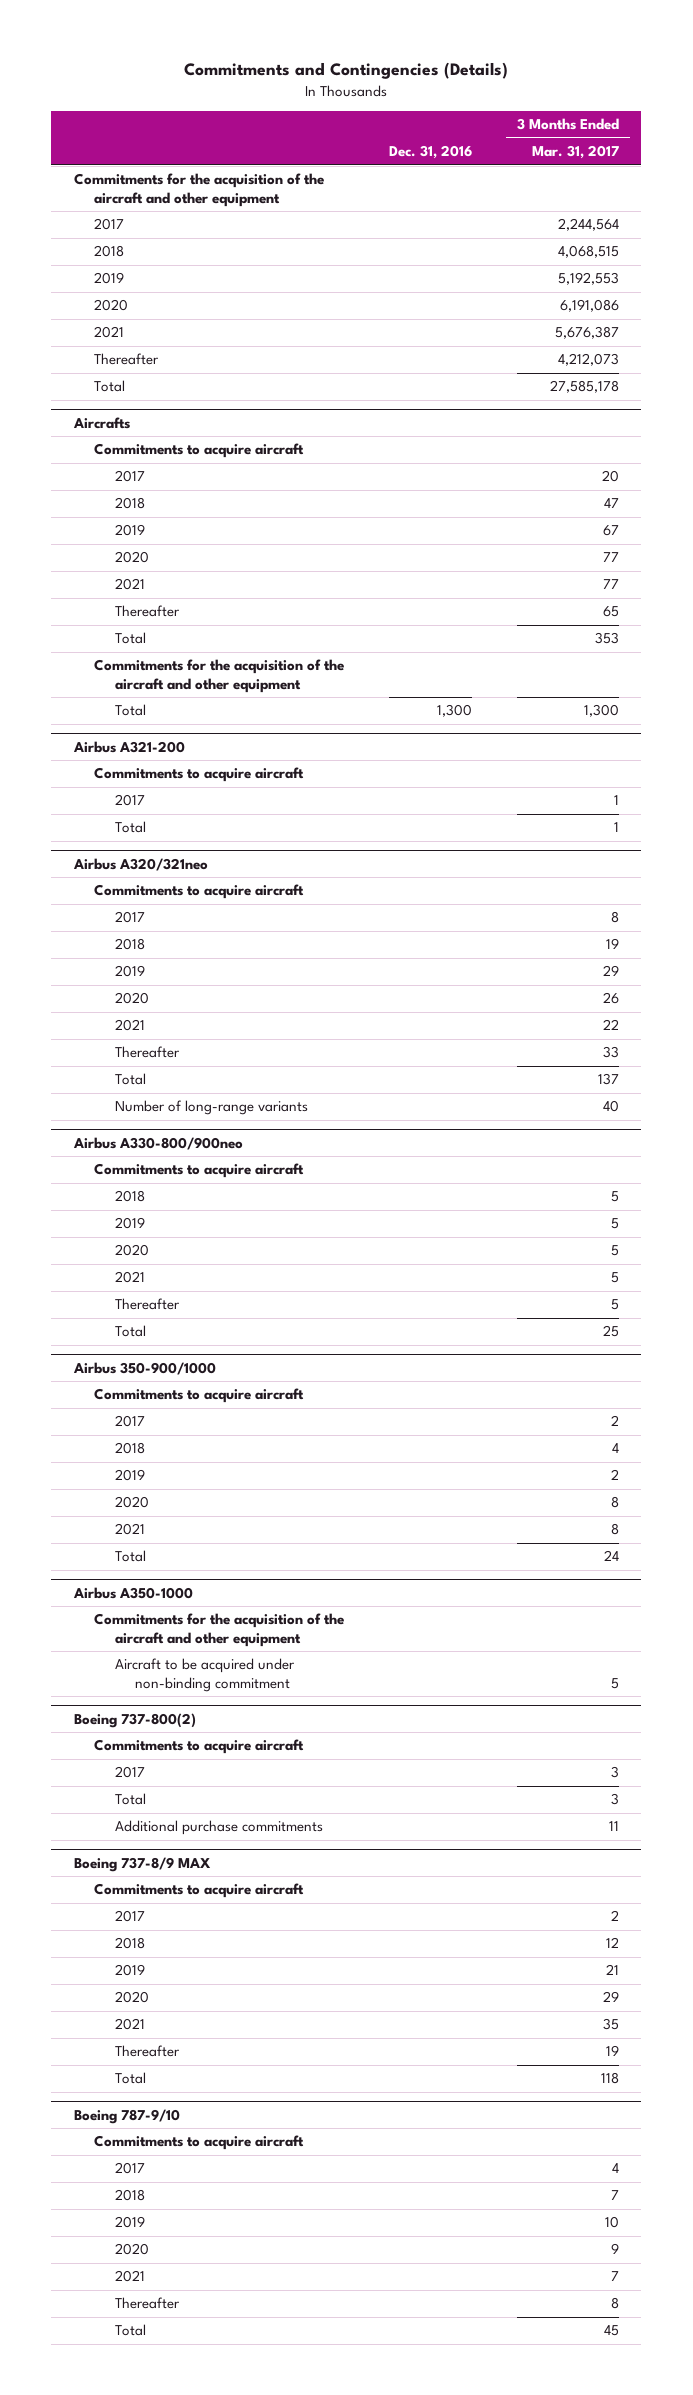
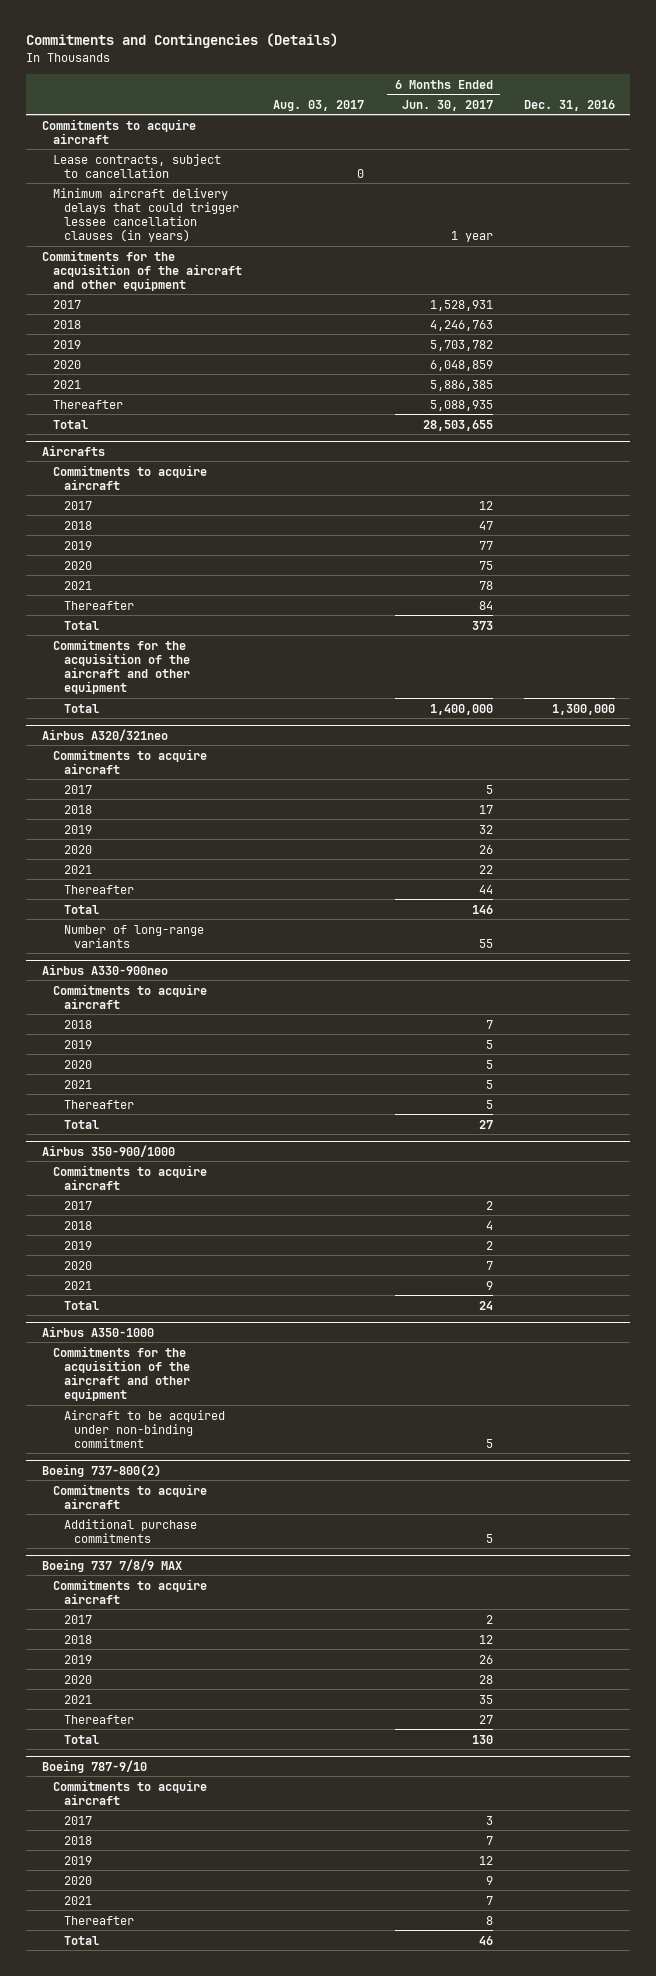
- | Dec. 31, 2016 | 3 Months Ended Mar. 31, 2017
+ | Aug. 03, 2017 | 6 Months Ended Jun. 30, 2017 | Dec. 31, 2016
+ Commitments to acquire aircraft
+ Lease contracts, subject to cancellation | 0 | |
+ Minimum aircraft delivery delays that could trigger lessee cancellation clauses (in years) | | 1 year |
@ Aircrafts
- Total | 1,300 | 1,300
- Airbus A321-200
- Commitments to acquire aircraft
- 2017 | | 1
- Total | | 1
@ Aircrafts
+ Total | | 1,400,000 | 1,300,000
- Airbus A330-800/900neo
- Commitments to acquire aircraft
- 2018 | | 5
- 2019 | | 5
- 2020 | | 5
- 2021 | | 5
- Thereafter | | 5
- Total | | 25
+ Airbus A330-900neo
+ Commitments to acquire aircraft
+ 2018 | | 7 |
+ 2019 | | 5 |
+ 2020 | | 5 |
+ 2021 | | 5 |
+ Thereafter | | 5 |
+ Total | | 27 |
@ Boeing 737-800(2)
- 2017 | | 3
- Total | | 3
- Boeing 737-8/9 MAX
- Commitments to acquire aircraft
- 2017 | | 2
- 2018 | | 12
- 2019 | | 21
- 2020 | | 29
- 2021 | | 35
- Thereafter | | 19
- Total | | 118
+ Boeing 737 7/8/9 MAX
+ Commitments to acquire aircraft
+ 2017 | | 2 |
+ 2018 | | 12 |
+ 2019 | | 26 |
+ 2020 | | 28 |
+ 2021 | | 35 |
+ Thereafter | | 27 |
+ Total | | 130 |

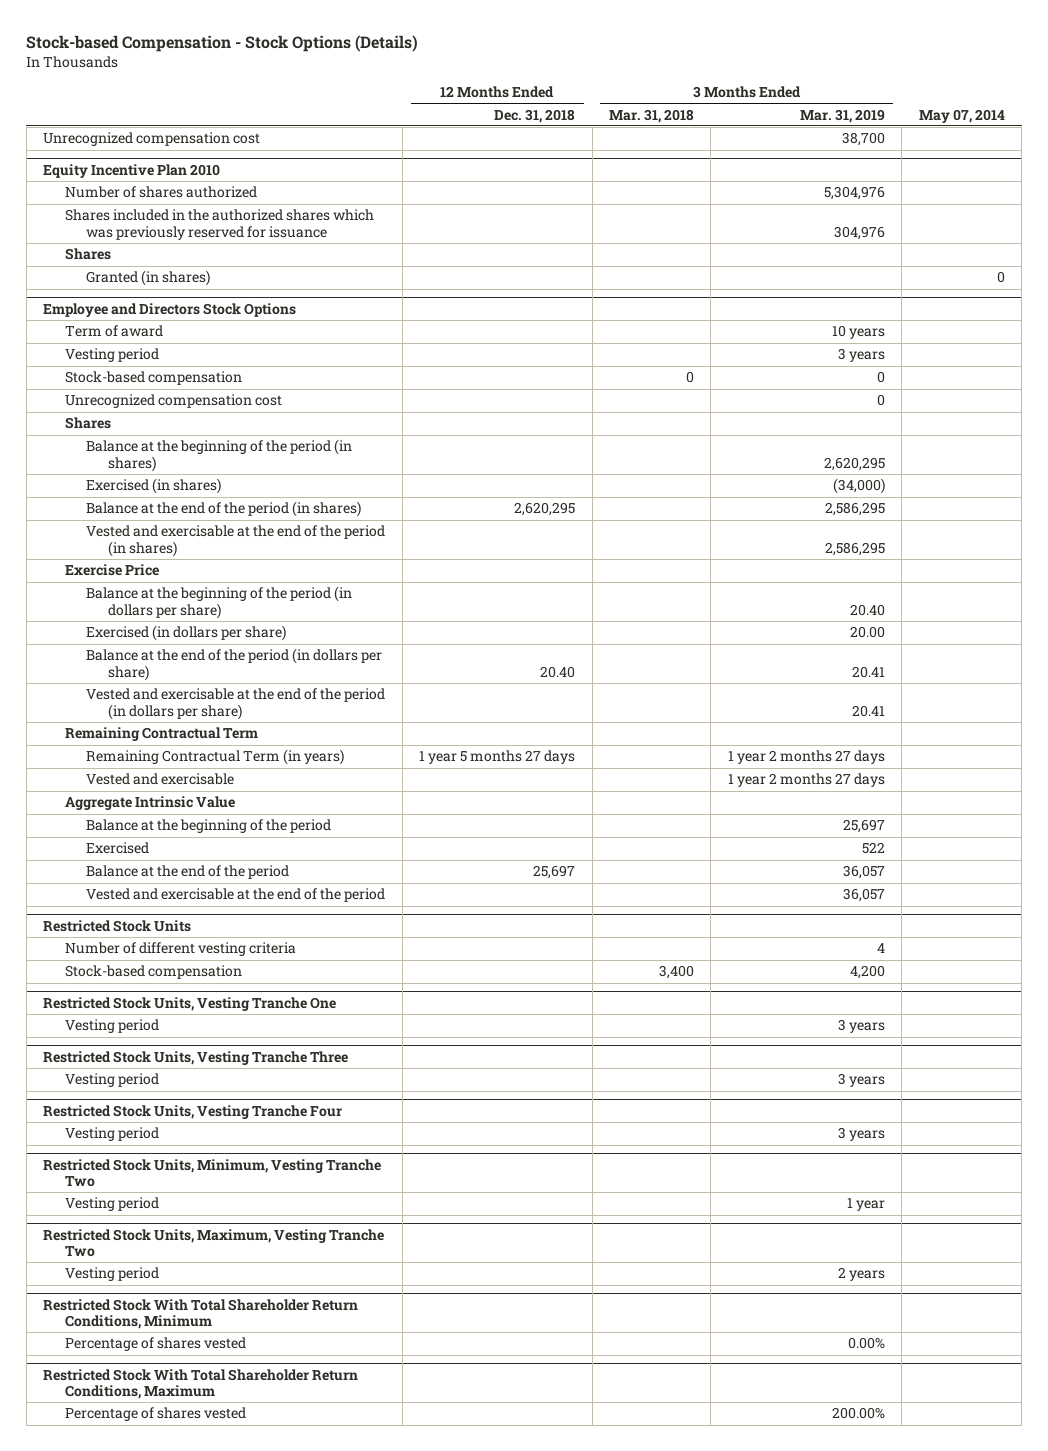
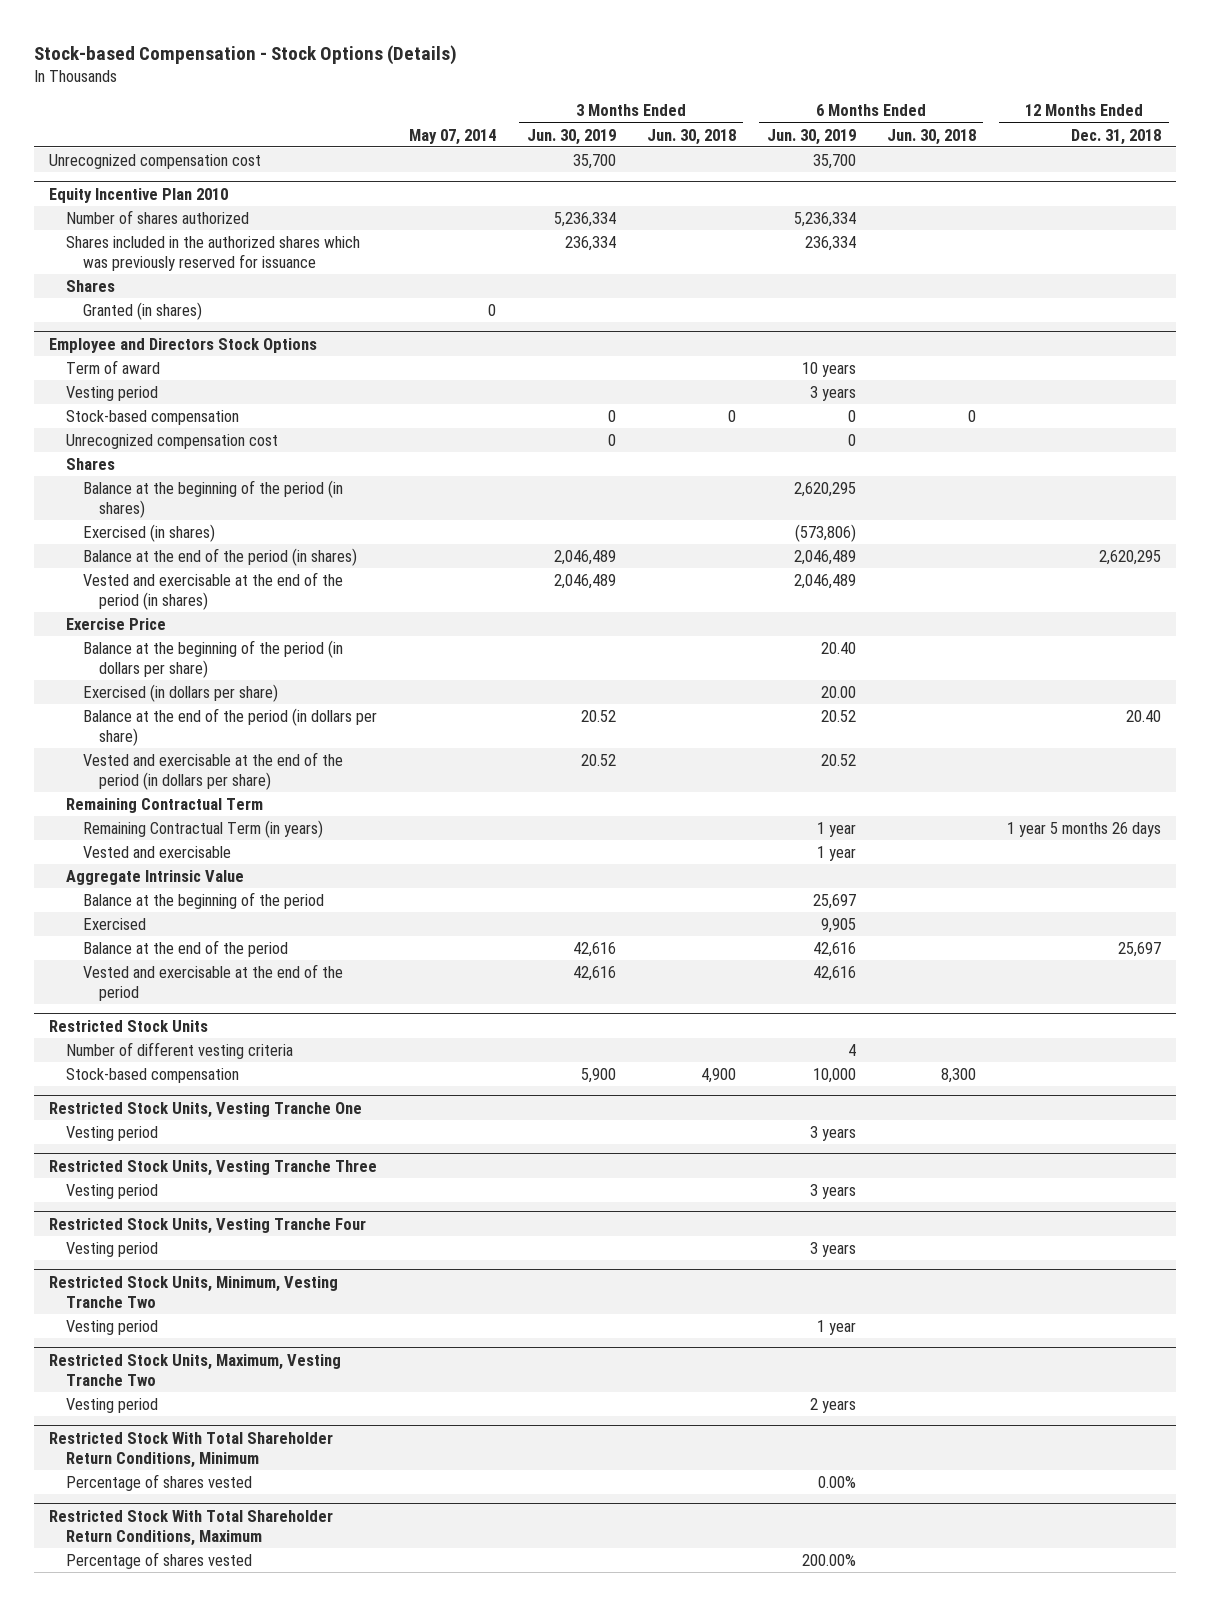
- | 12 Months Ended Dec. 31, 2018 | 3 Months Ended Mar. 31, 2018 | 3 Months Ended Mar. 31, 2019 | May 07, 2014
+ | May 07, 2014 | 3 Months Ended Jun. 30, 2019 | 3 Months Ended Jun. 30, 2018 | 6 Months Ended Jun. 30, 2019 | 6 Months Ended Jun. 30, 2018 | 12 Months Ended Dec. 31, 2018
@ Employee and Directors Stock Options
- Remaining Contractual Term (in years) | 1 year 5 months 27 days | | 1 year 2 months 27 days |
+ Remaining Contractual Term (in years) | | | | 1 year | | 1 year 5 months 26 days

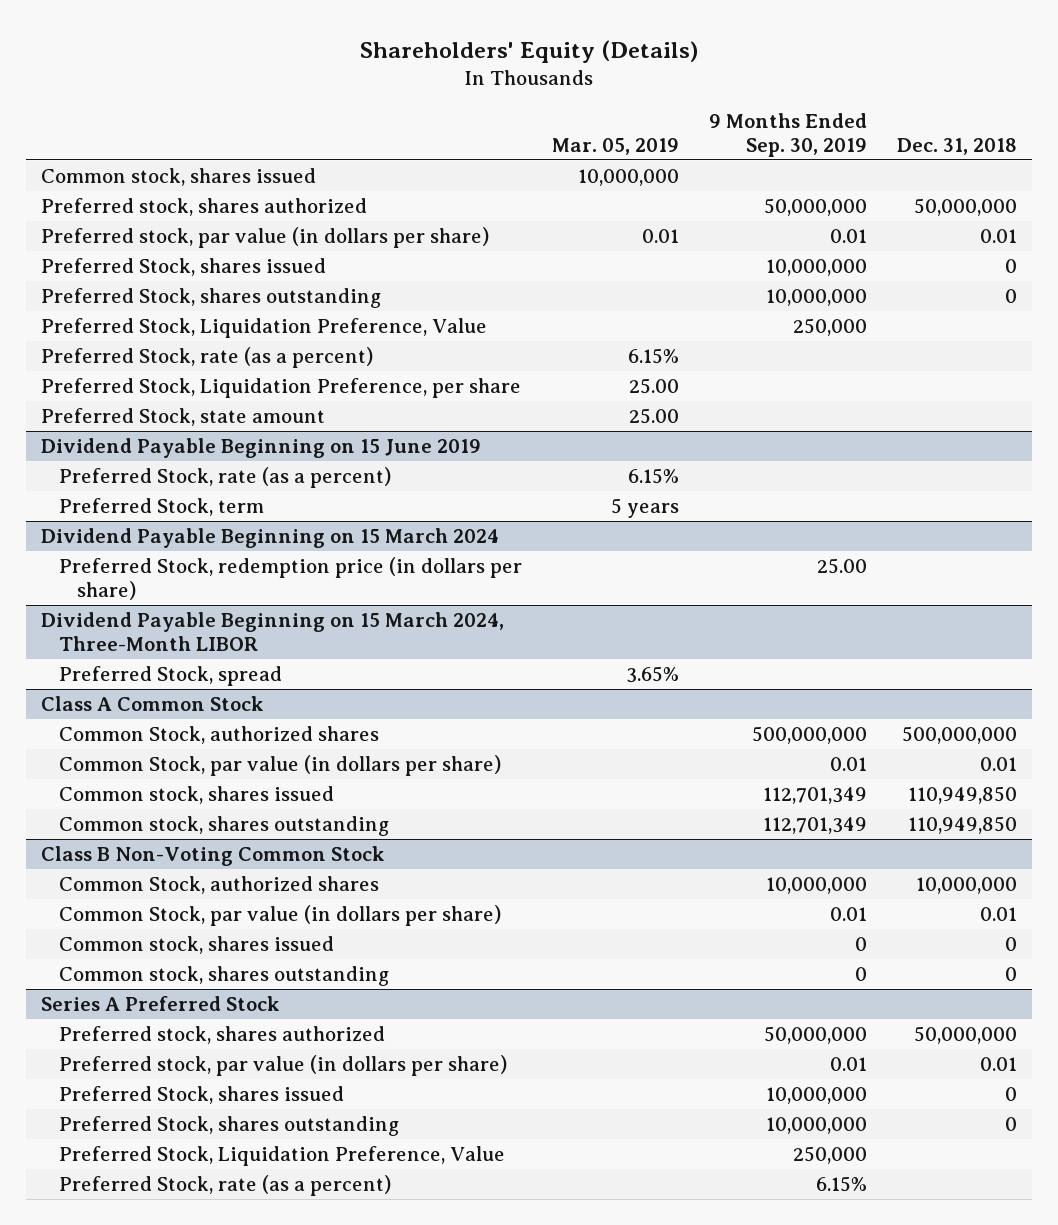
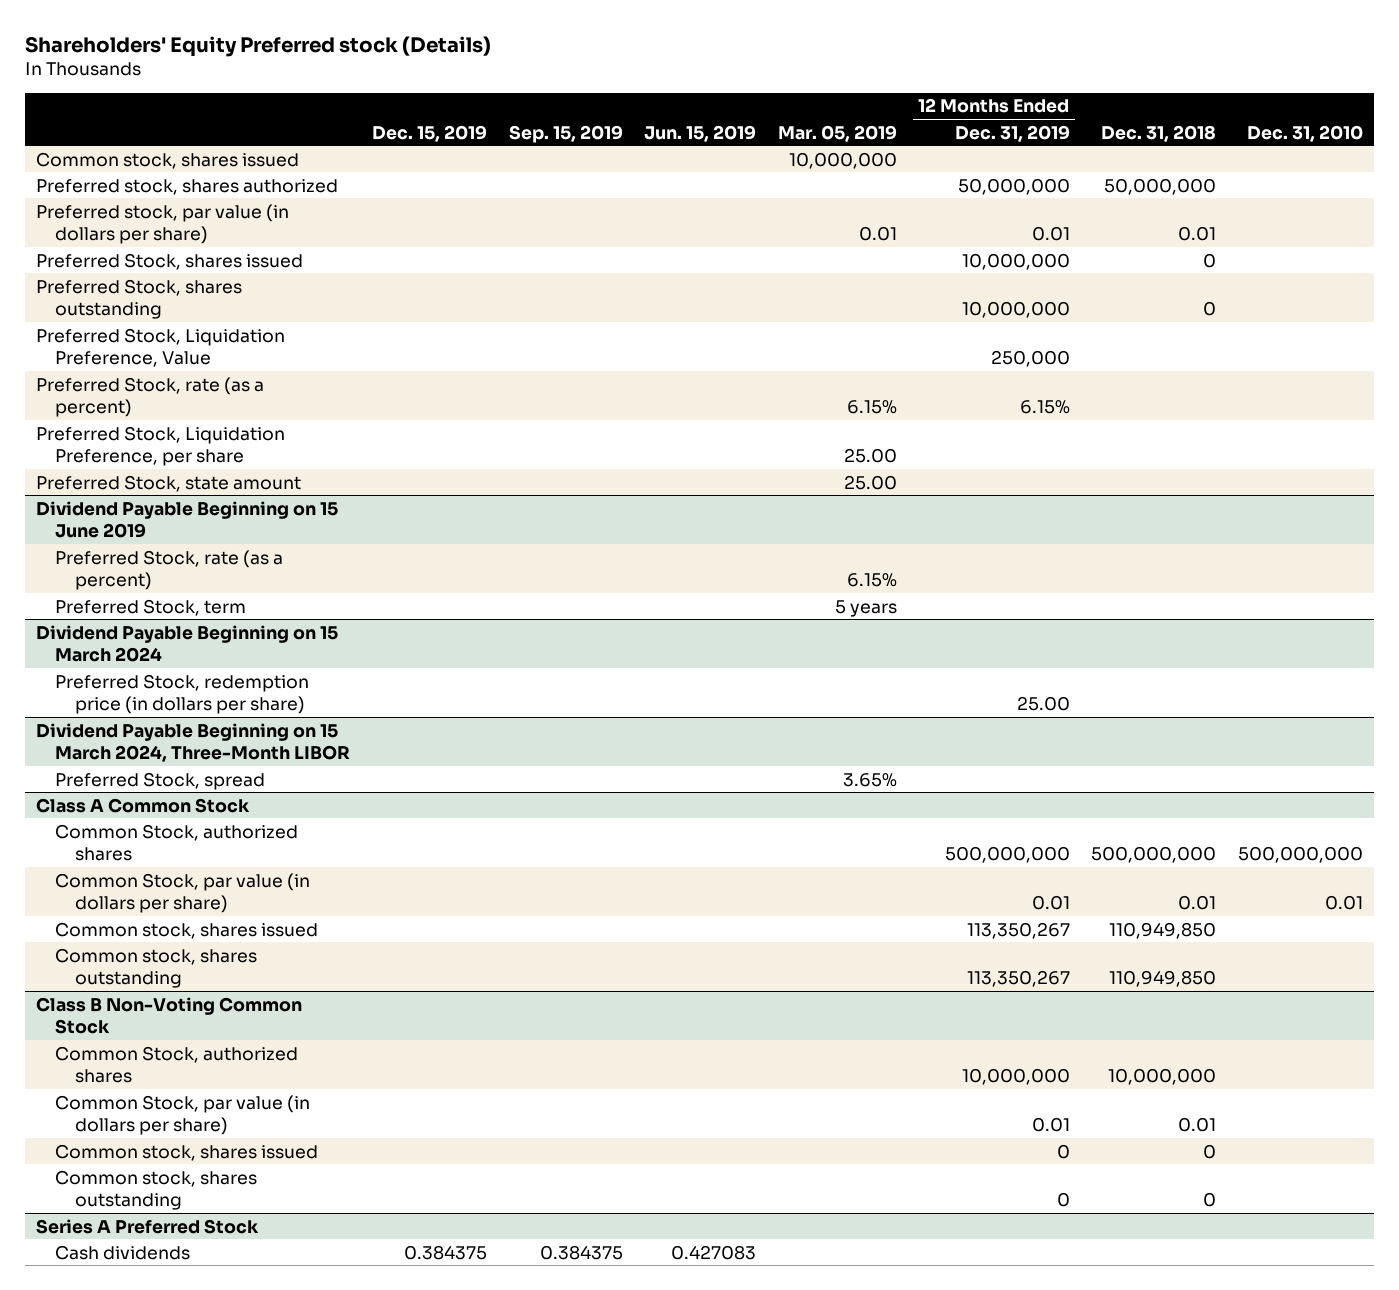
- Shareholders' Equity (Details)
+ Shareholders' Equity Preferred stock (Details)
- | Mar. 05, 2019 | 9 Months Ended Sep. 30, 2019 | Dec. 31, 2018
+ | Dec. 15, 2019 | Sep. 15, 2019 | Jun. 15, 2019 | Mar. 05, 2019 | 12 Months Ended Dec. 31, 2019 | Dec. 31, 2018 | Dec. 31, 2010
@ Series A Preferred Stock
- Preferred stock, shares authorized | | 50,000,000 | 50,000,000
- Preferred stock, par value (in dollars per share) | | 0.01 | 0.01
- Preferred Stock, shares issued | | 10,000,000 | 0
- Preferred Stock, shares outstanding | | 10,000,000 | 0
- Preferred Stock, Liquidation Preference, Value | | 250,000 |
- Preferred Stock, rate (as a percent) | | 6.15% |
+ Cash dividends | 0.384375 | 0.384375 | 0.427083 | | | |

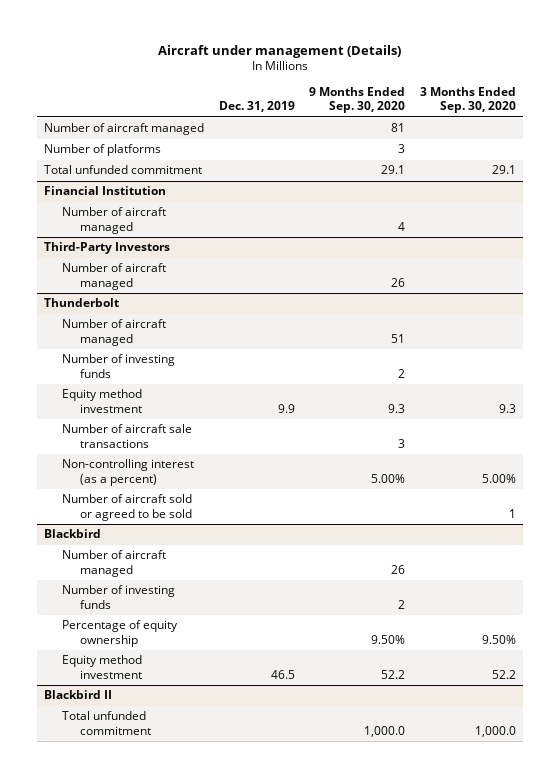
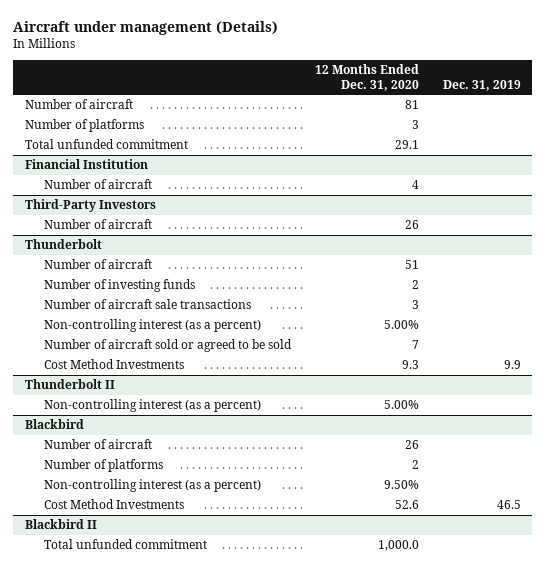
- | Dec. 31, 2019 | 9 Months Ended Sep. 30, 2020 | 3 Months Ended Sep. 30, 2020
+ | 12 Months Ended Dec. 31, 2020 | Dec. 31, 2019
- Number of aircraft managed | | 81 |
+ Number of aircraft | 81 |
@ Financial Institution
- Number of aircraft managed | | 4 |
+ Number of aircraft | 4 |
@ Third-Party Investors
- Number of aircraft managed | | 26 |
+ Number of aircraft | 26 |
@ Thunderbolt
- Number of aircraft managed | | 51 |
+ Number of aircraft | 51 |
- Equity method investment | 9.9 | 9.3 | 9.3
+ Cost Method Investments | 9.3 | 9.9
+ Thunderbolt II
+ Non-controlling interest (as a percent) | 5.00% |
@ Blackbird
- Number of aircraft managed | | 26 |
- Number of investing funds | | 2 |
- Percentage of equity ownership | | 9.50% | 9.50%
- Equity method investment | 46.5 | 52.2 | 52.2
+ Number of aircraft | 26 |
+ Number of platforms | 2 |
+ Non-controlling interest (as a percent) | 9.50% |
+ Cost Method Investments | 52.6 | 46.5

